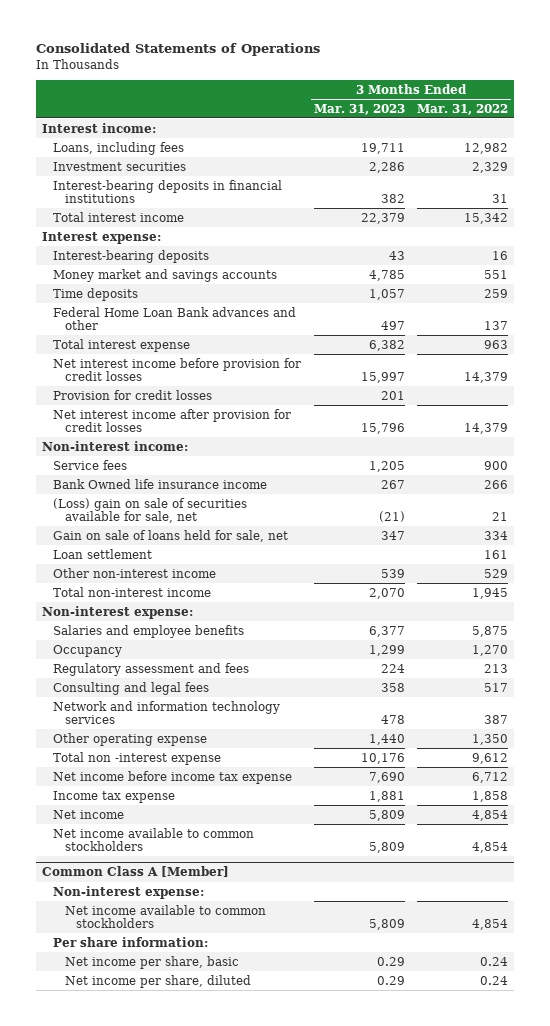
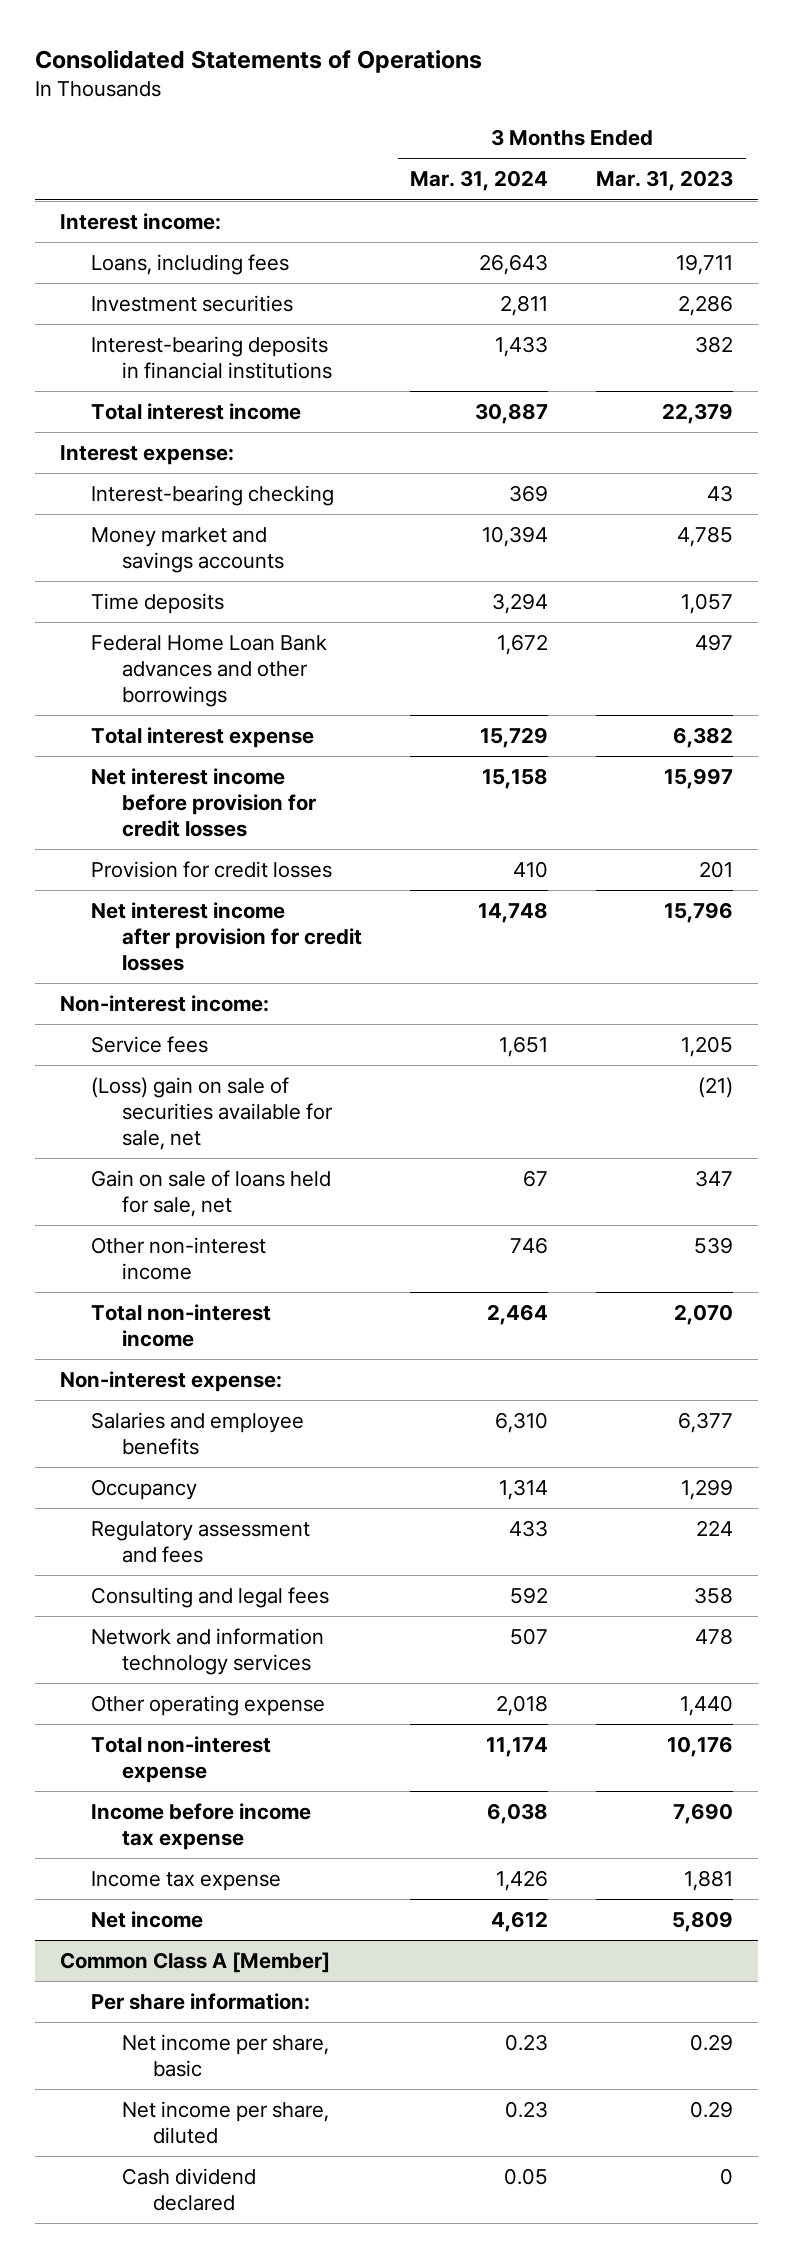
- | 3 Months Ended Mar. 31, 2023 | 3 Months Ended Mar. 31, 2022
+ | 3 Months Ended Mar. 31, 2024 | 3 Months Ended Mar. 31, 2023
- Interest-bearing deposits | 43 | 16
+ Interest-bearing checking | 369 | 43
- Federal Home Loan Bank advances and other | 497 | 137
+ Federal Home Loan Bank advances and other borrowings | 1,672 | 497
- Bank Owned life insurance income | 267 | 266
- Loan settlement | | 161
- Total non -interest expense | 10,176 | 9,612
- Net income before income tax expense | 7,690 | 6,712
+ Total non-interest expense | 11,174 | 10,176
+ Income before income tax expense | 6,038 | 7,690
- Net income available to common stockholders | 5,809 | 4,854
@ Common Class A [Member]
- Non-interest expense:
- Net income available to common stockholders | 5,809 | 4,854
+ Cash dividend declared | 0.05 | 0

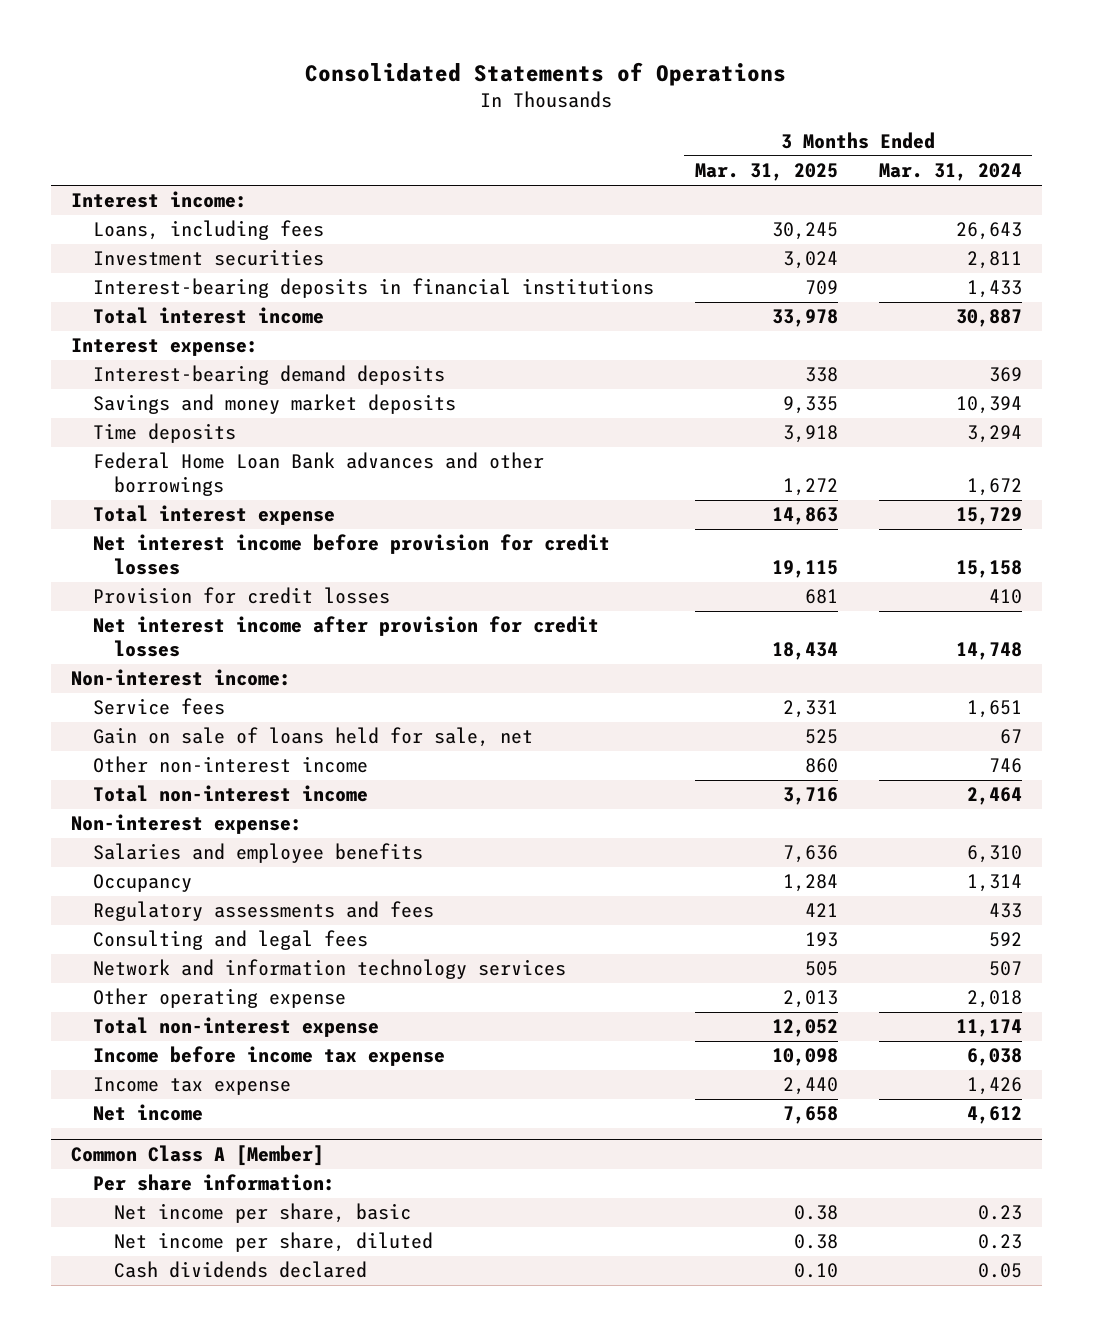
- | 3 Months Ended Mar. 31, 2024 | 3 Months Ended Mar. 31, 2023
+ | 3 Months Ended Mar. 31, 2025 | 3 Months Ended Mar. 31, 2024
- Interest-bearing checking | 369 | 43
- Money market and savings accounts | 10,394 | 4,785
+ Interest-bearing demand deposits | 338 | 369
+ Savings and money market deposits | 9,335 | 10,394
- (Loss) gain on sale of securities available for sale, net | | (21)
- Regulatory assessment and fees | 433 | 224
+ Regulatory assessments and fees | 421 | 433
@ Common Class A [Member]
- Cash dividend declared | 0.05 | 0
+ Cash dividends declared | 0.10 | 0.05

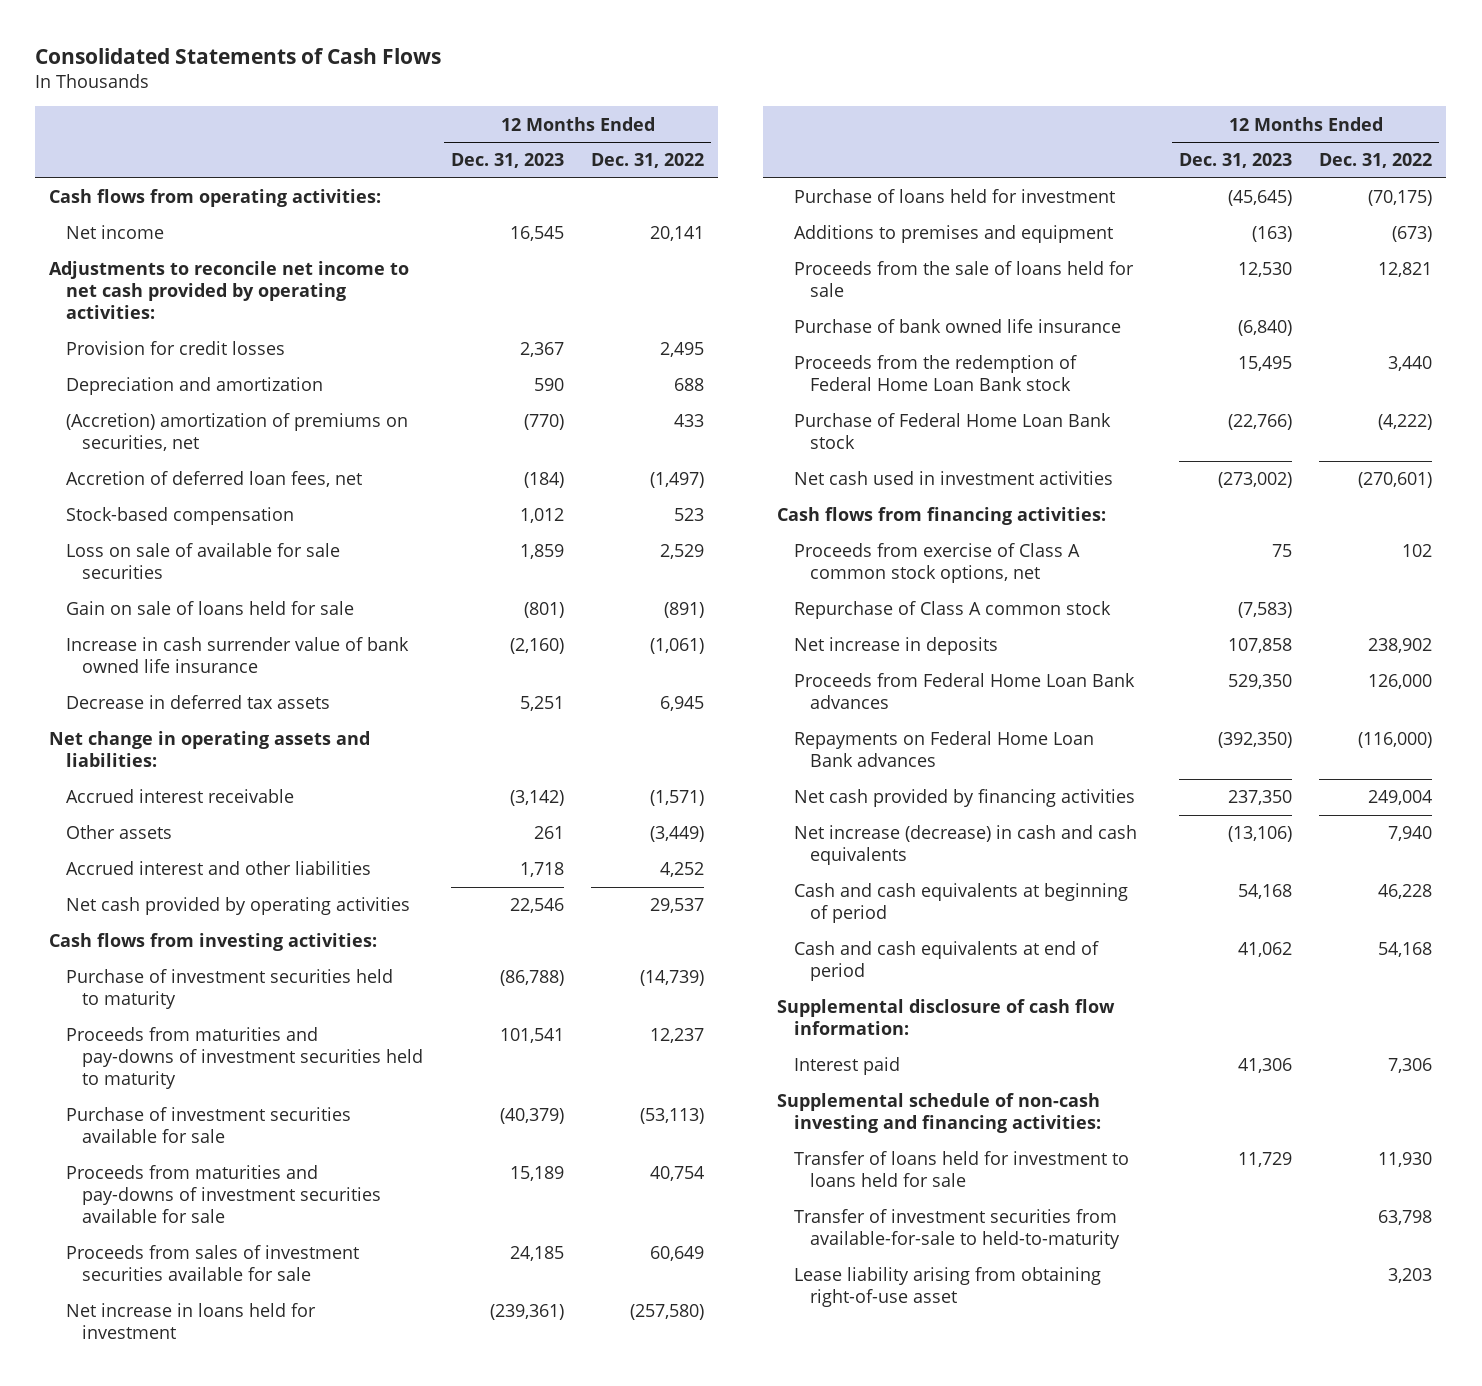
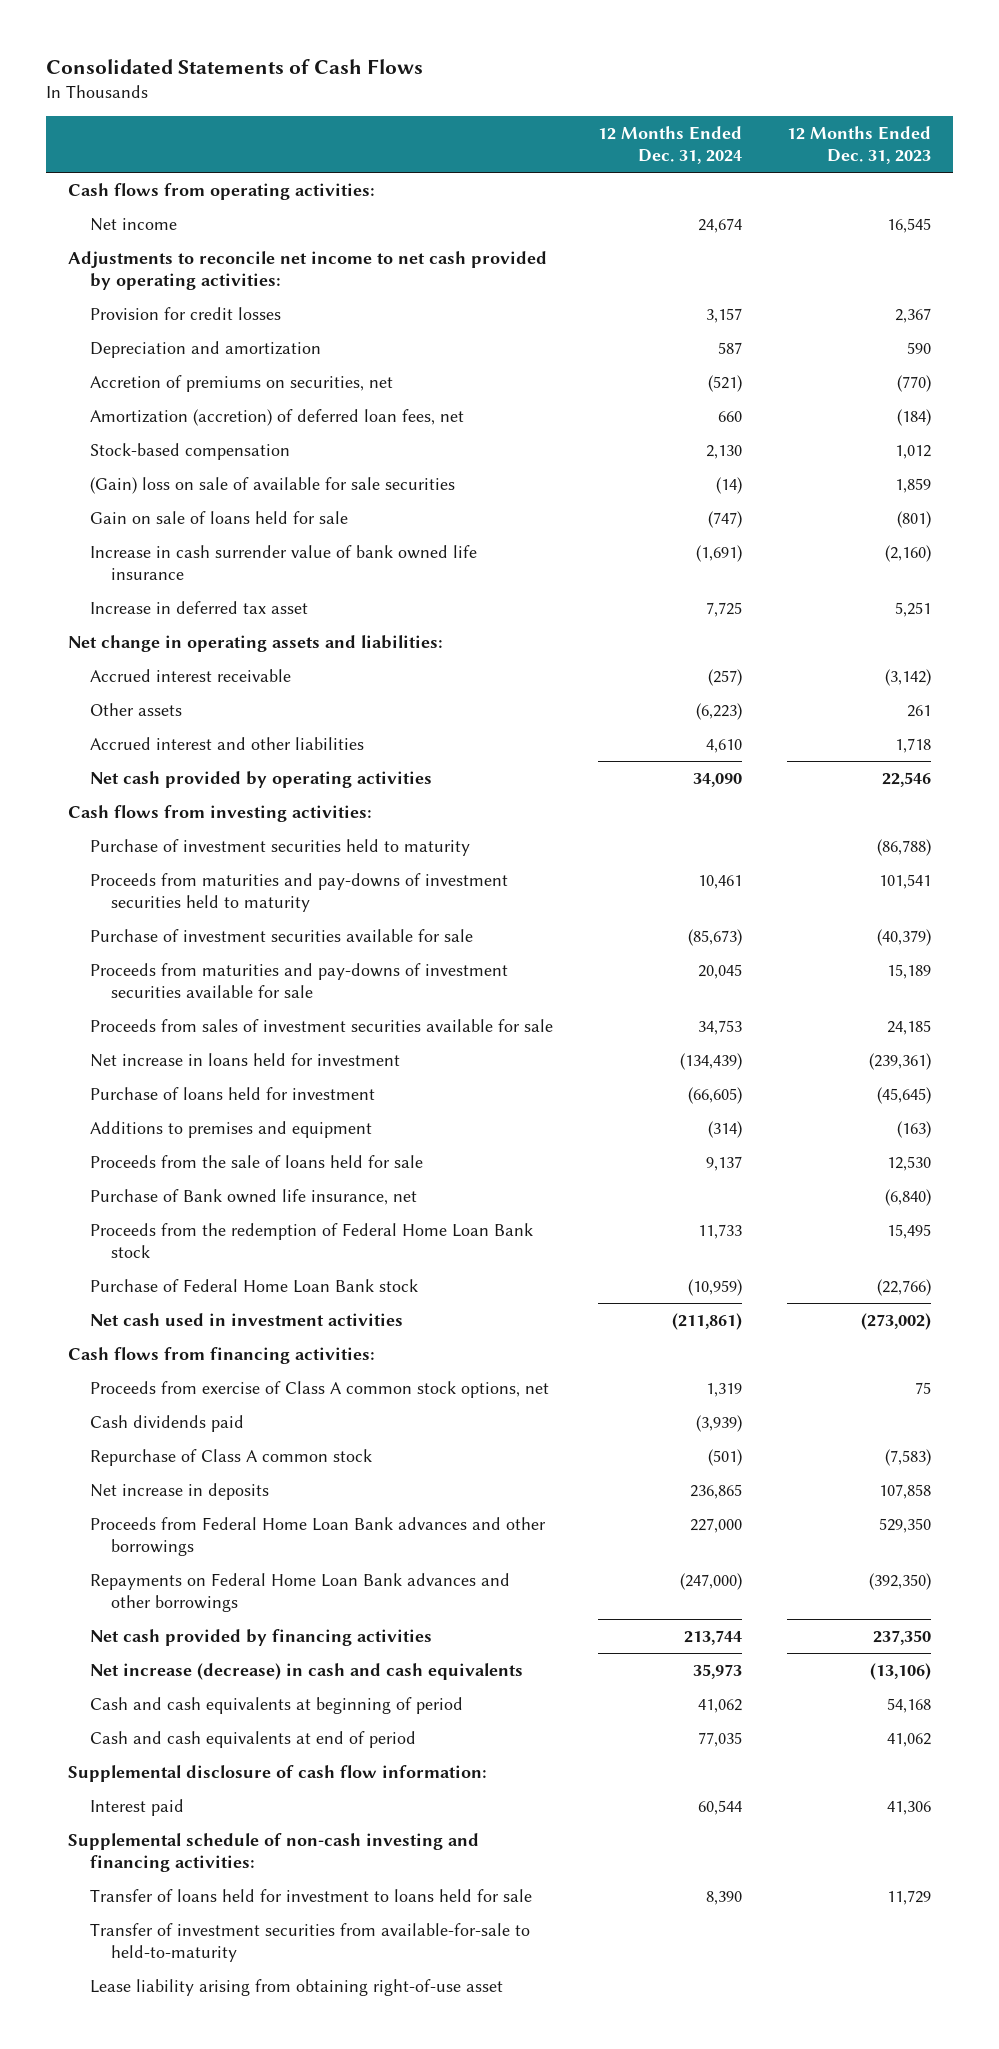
- | 12 Months Ended Dec. 31, 2023 | 12 Months Ended Dec. 31, 2022
+ | 12 Months Ended Dec. 31, 2024 | 12 Months Ended Dec. 31, 2023
- (Accretion) amortization of premiums on securities, net | (770) | 433
- Accretion of deferred loan fees, net | (184) | (1,497)
+ Accretion of premiums on securities, net | (521) | (770)
+ Amortization (accretion) of deferred loan fees, net | 660 | (184)
- Loss on sale of available for sale securities | 1,859 | 2,529
+ (Gain) loss on sale of available for sale securities | (14) | 1,859
- Decrease in deferred tax assets | 5,251 | 6,945
+ Increase in deferred tax asset | 7,725 | 5,251
- Purchase of bank owned life insurance | (6,840) |
+ Purchase of Bank owned life insurance, net | | (6,840)
+ Cash dividends paid | (3,939) |
- Proceeds from Federal Home Loan Bank advances | 529,350 | 126,000
- Repayments on Federal Home Loan Bank advances | (392,350) | (116,000)
+ Proceeds from Federal Home Loan Bank advances and other borrowings | 227,000 | 529,350
+ Repayments on Federal Home Loan Bank advances and other borrowings | (247,000) | (392,350)

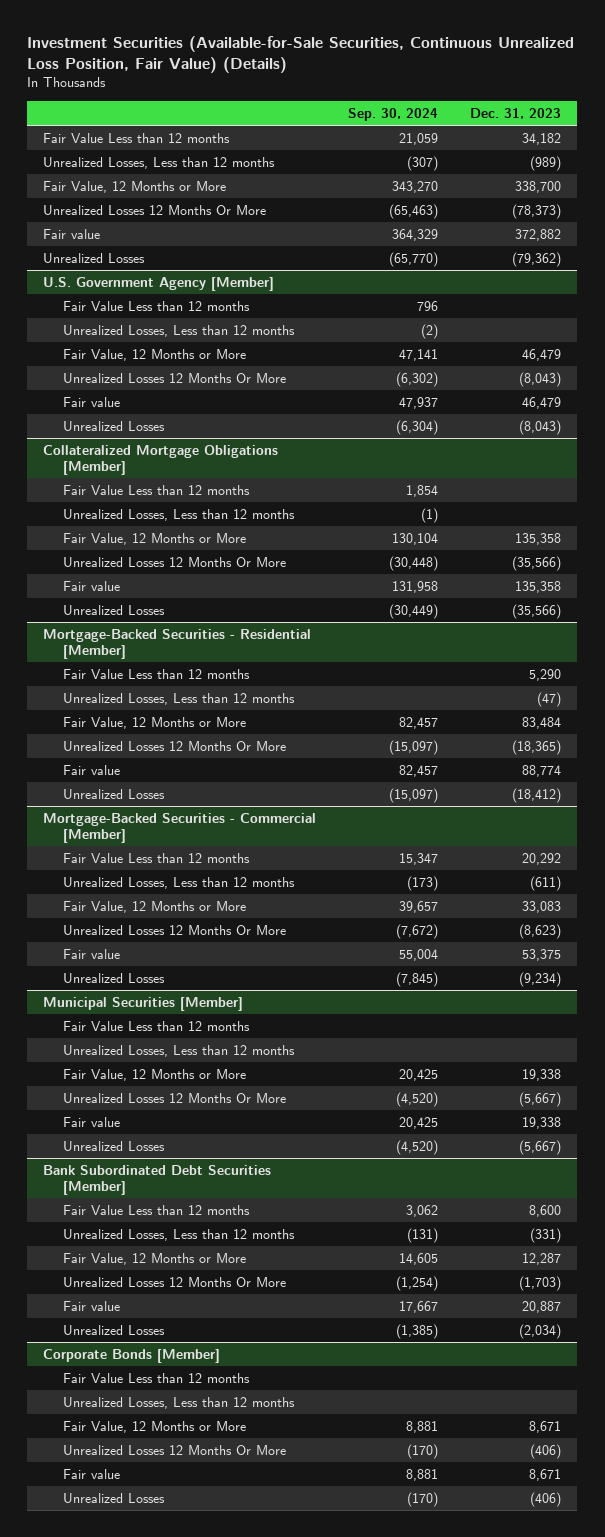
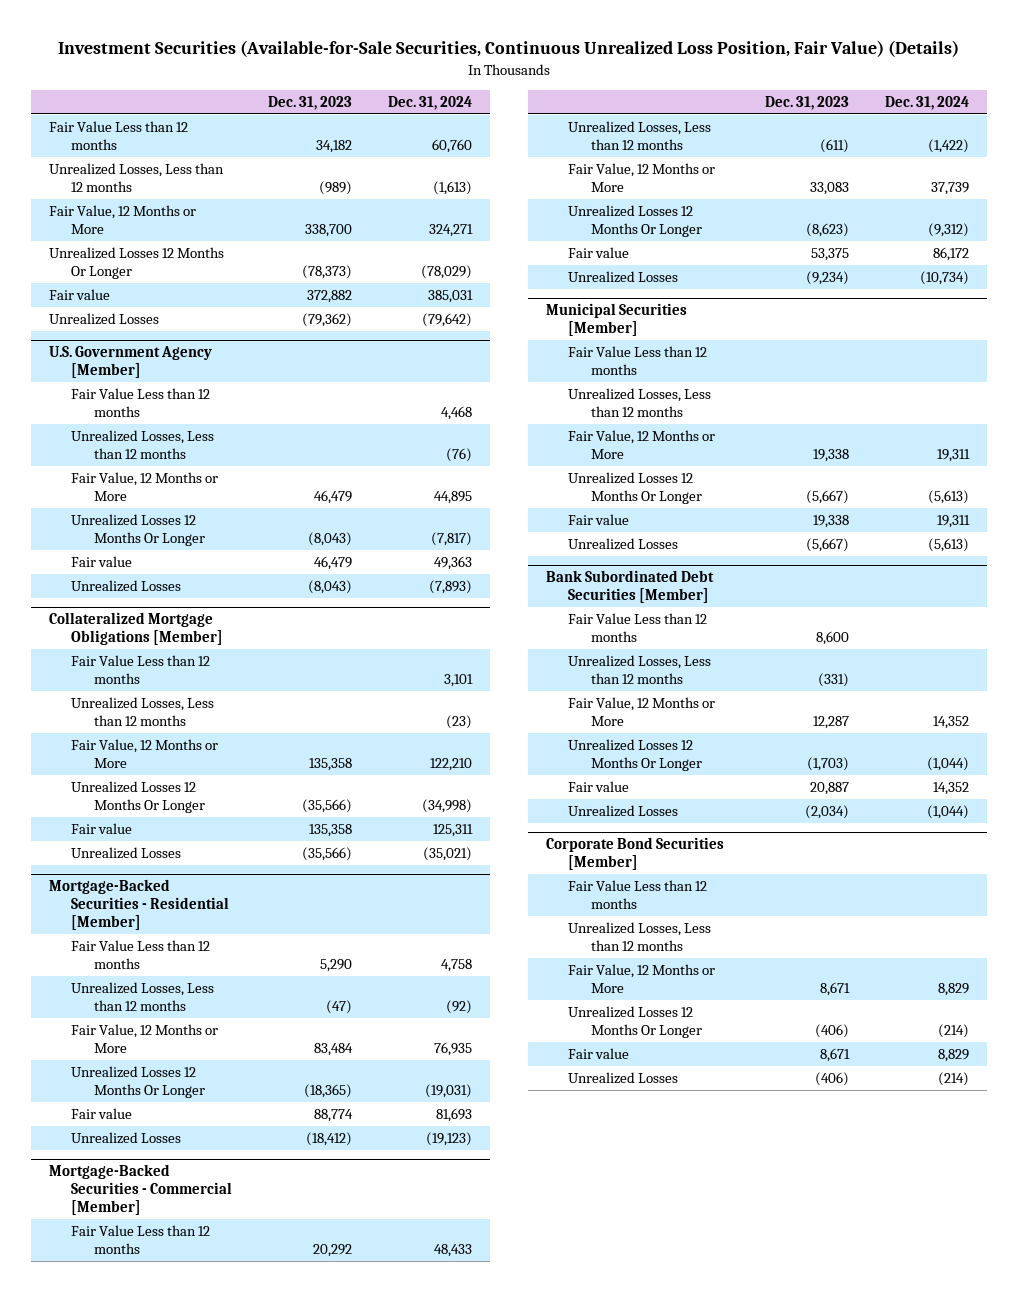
- | Sep. 30, 2024 | Dec. 31, 2023
+ | Dec. 31, 2023 | Dec. 31, 2024
- Unrealized Losses 12 Months Or More | (65,463) | (78,373)
+ Unrealized Losses 12 Months Or Longer | (78,373) | (78,029)
@ U.S. Government Agency [Member]
- Unrealized Losses 12 Months Or More | (6,302) | (8,043)
+ Unrealized Losses 12 Months Or Longer | (8,043) | (7,817)
@ Collateralized Mortgage Obligations [Member]
- Unrealized Losses 12 Months Or More | (30,448) | (35,566)
+ Unrealized Losses 12 Months Or Longer | (35,566) | (34,998)
@ Mortgage-Backed Securities - Residential [Member]
- Unrealized Losses 12 Months Or More | (15,097) | (18,365)
+ Unrealized Losses 12 Months Or Longer | (18,365) | (19,031)
@ Mortgage-Backed Securities - Commercial [Member]
- Unrealized Losses 12 Months Or More | (7,672) | (8,623)
+ Unrealized Losses 12 Months Or Longer | (8,623) | (9,312)
@ Municipal Securities [Member]
- Unrealized Losses 12 Months Or More | (4,520) | (5,667)
+ Unrealized Losses 12 Months Or Longer | (5,667) | (5,613)
@ Bank Subordinated Debt Securities [Member]
- Unrealized Losses 12 Months Or More | (1,254) | (1,703)
+ Unrealized Losses 12 Months Or Longer | (1,703) | (1,044)
- Corporate Bonds [Member]
+ Corporate Bond Securities [Member]
- Unrealized Losses 12 Months Or More | (170) | (406)
+ Unrealized Losses 12 Months Or Longer | (406) | (214)

